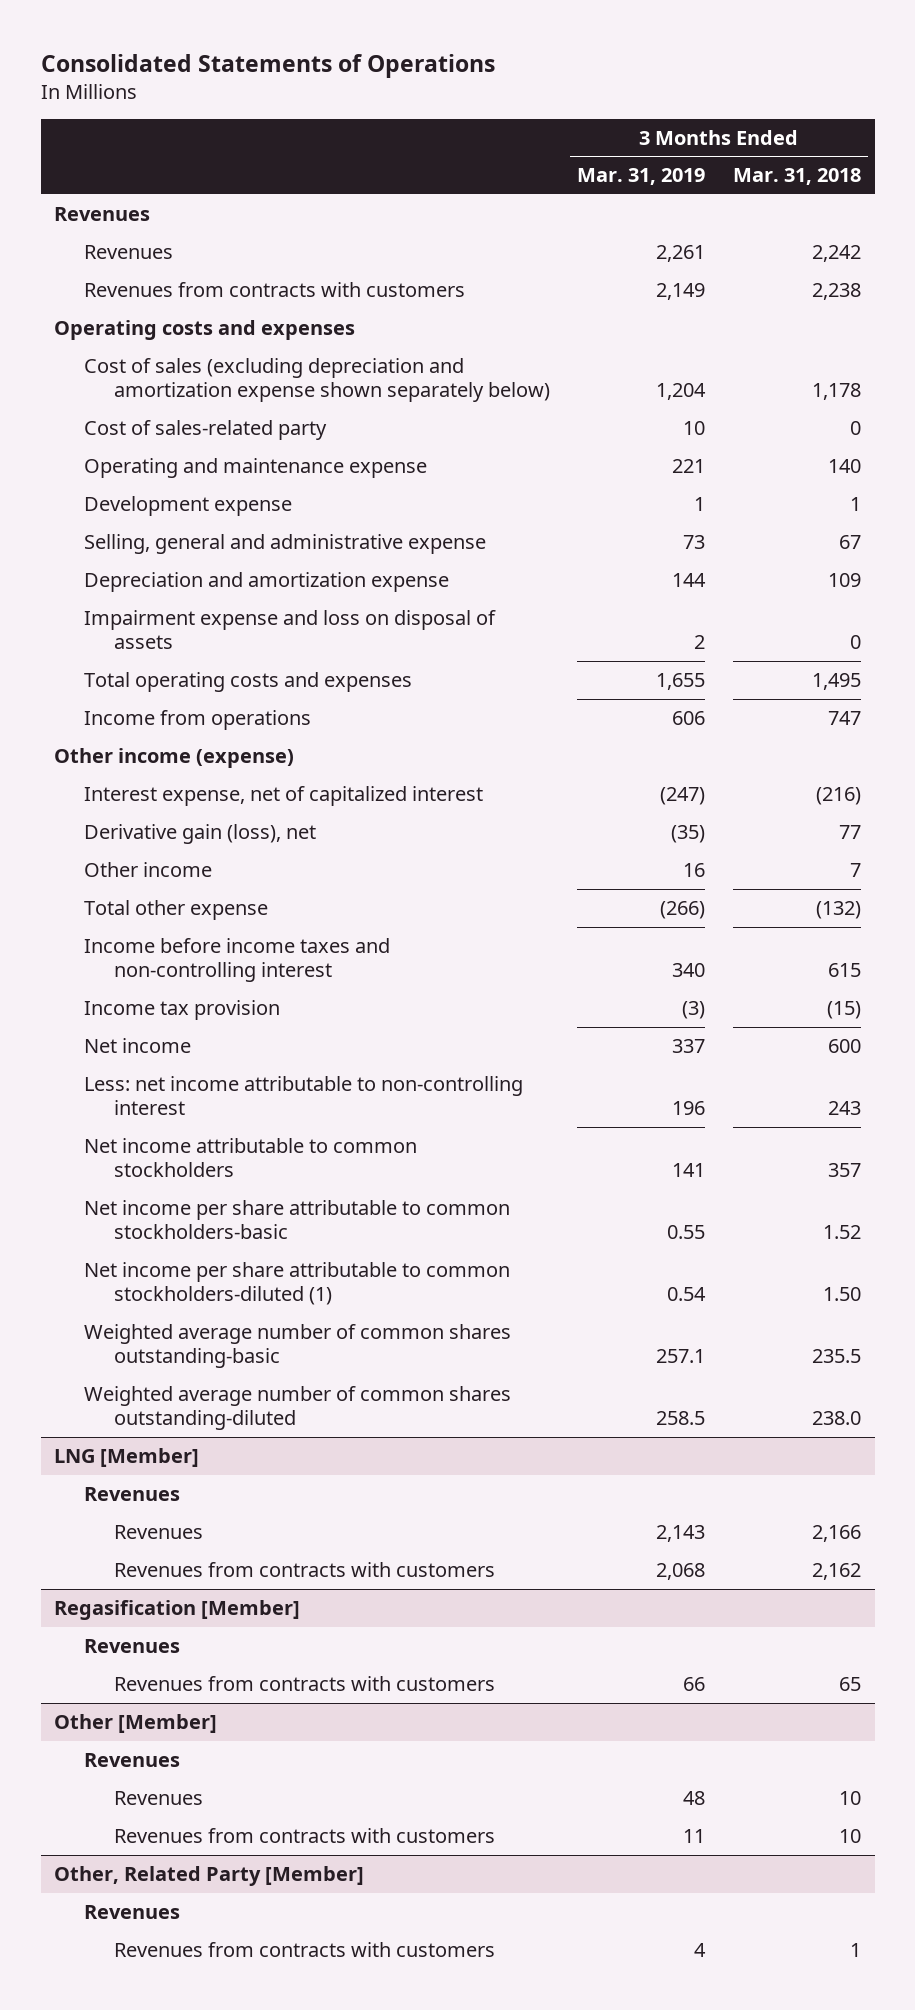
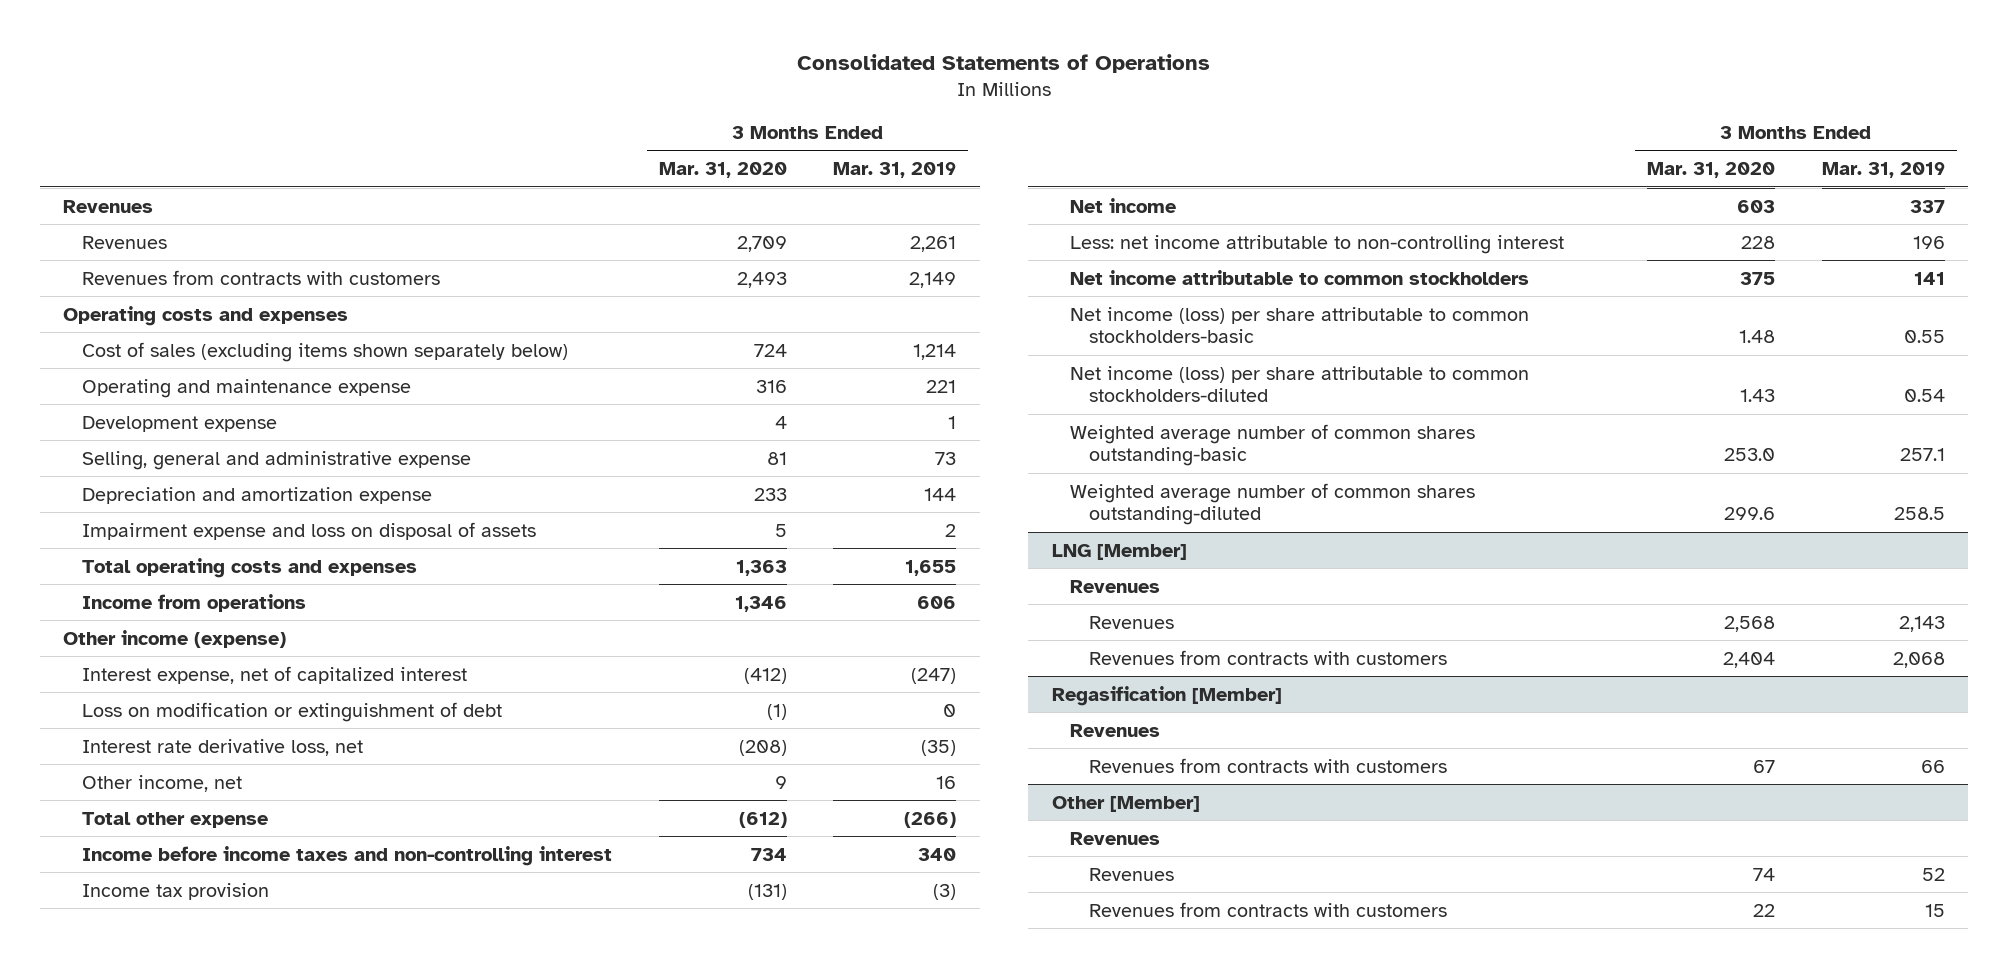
- | 3 Months Ended Mar. 31, 2019 | 3 Months Ended Mar. 31, 2018
+ | 3 Months Ended Mar. 31, 2020 | 3 Months Ended Mar. 31, 2019
- Cost of sales (excluding depreciation and amortization expense shown separately below) | 1,204 | 1,178
- Cost of sales-related party | 10 | 0
+ Cost of sales (excluding items shown separately below) | 724 | 1,214
- Derivative gain (loss), net | (35) | 77
- Other income | 16 | 7
+ Loss on modification or extinguishment of debt | (1) | 0
+ Interest rate derivative loss, net | (208) | (35)
+ Other income, net | 9 | 16
- Net income per share attributable to common stockholders-basic | 0.55 | 1.52
- Net income per share attributable to common stockholders-diluted (1) | 0.54 | 1.50
+ Net income (loss) per share attributable to common stockholders-basic | 1.48 | 0.55
+ Net income (loss) per share attributable to common stockholders-diluted | 1.43 | 0.54
@ Other [Member]
- Revenues | 48 | 10
- Revenues from contracts with customers | 11 | 10
- Other, Related Party [Member]
- Revenues
- Revenues from contracts with customers | 4 | 1
@ Other [Member]
+ Revenues | 74 | 52
+ Revenues from contracts with customers | 22 | 15

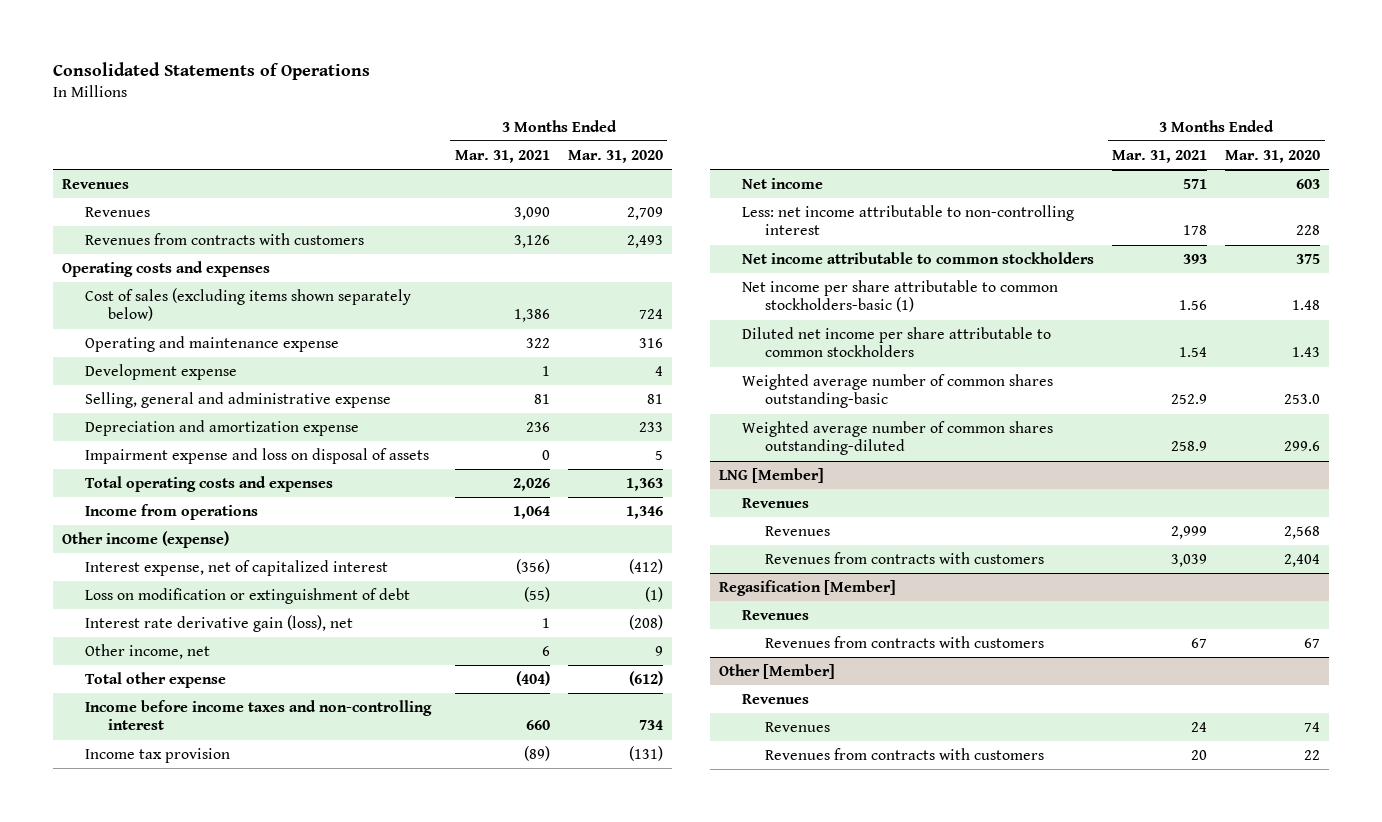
- | 3 Months Ended Mar. 31, 2020 | 3 Months Ended Mar. 31, 2019
+ | 3 Months Ended Mar. 31, 2021 | 3 Months Ended Mar. 31, 2020
- Interest rate derivative loss, net | (208) | (35)
+ Interest rate derivative gain (loss), net | 1 | (208)
- Net income (loss) per share attributable to common stockholders-basic | 1.48 | 0.55
- Net income (loss) per share attributable to common stockholders-diluted | 1.43 | 0.54
+ Net income per share attributable to common stockholders-basic (1) | 1.56 | 1.48
+ Diluted net income per share attributable to common stockholders | 1.54 | 1.43

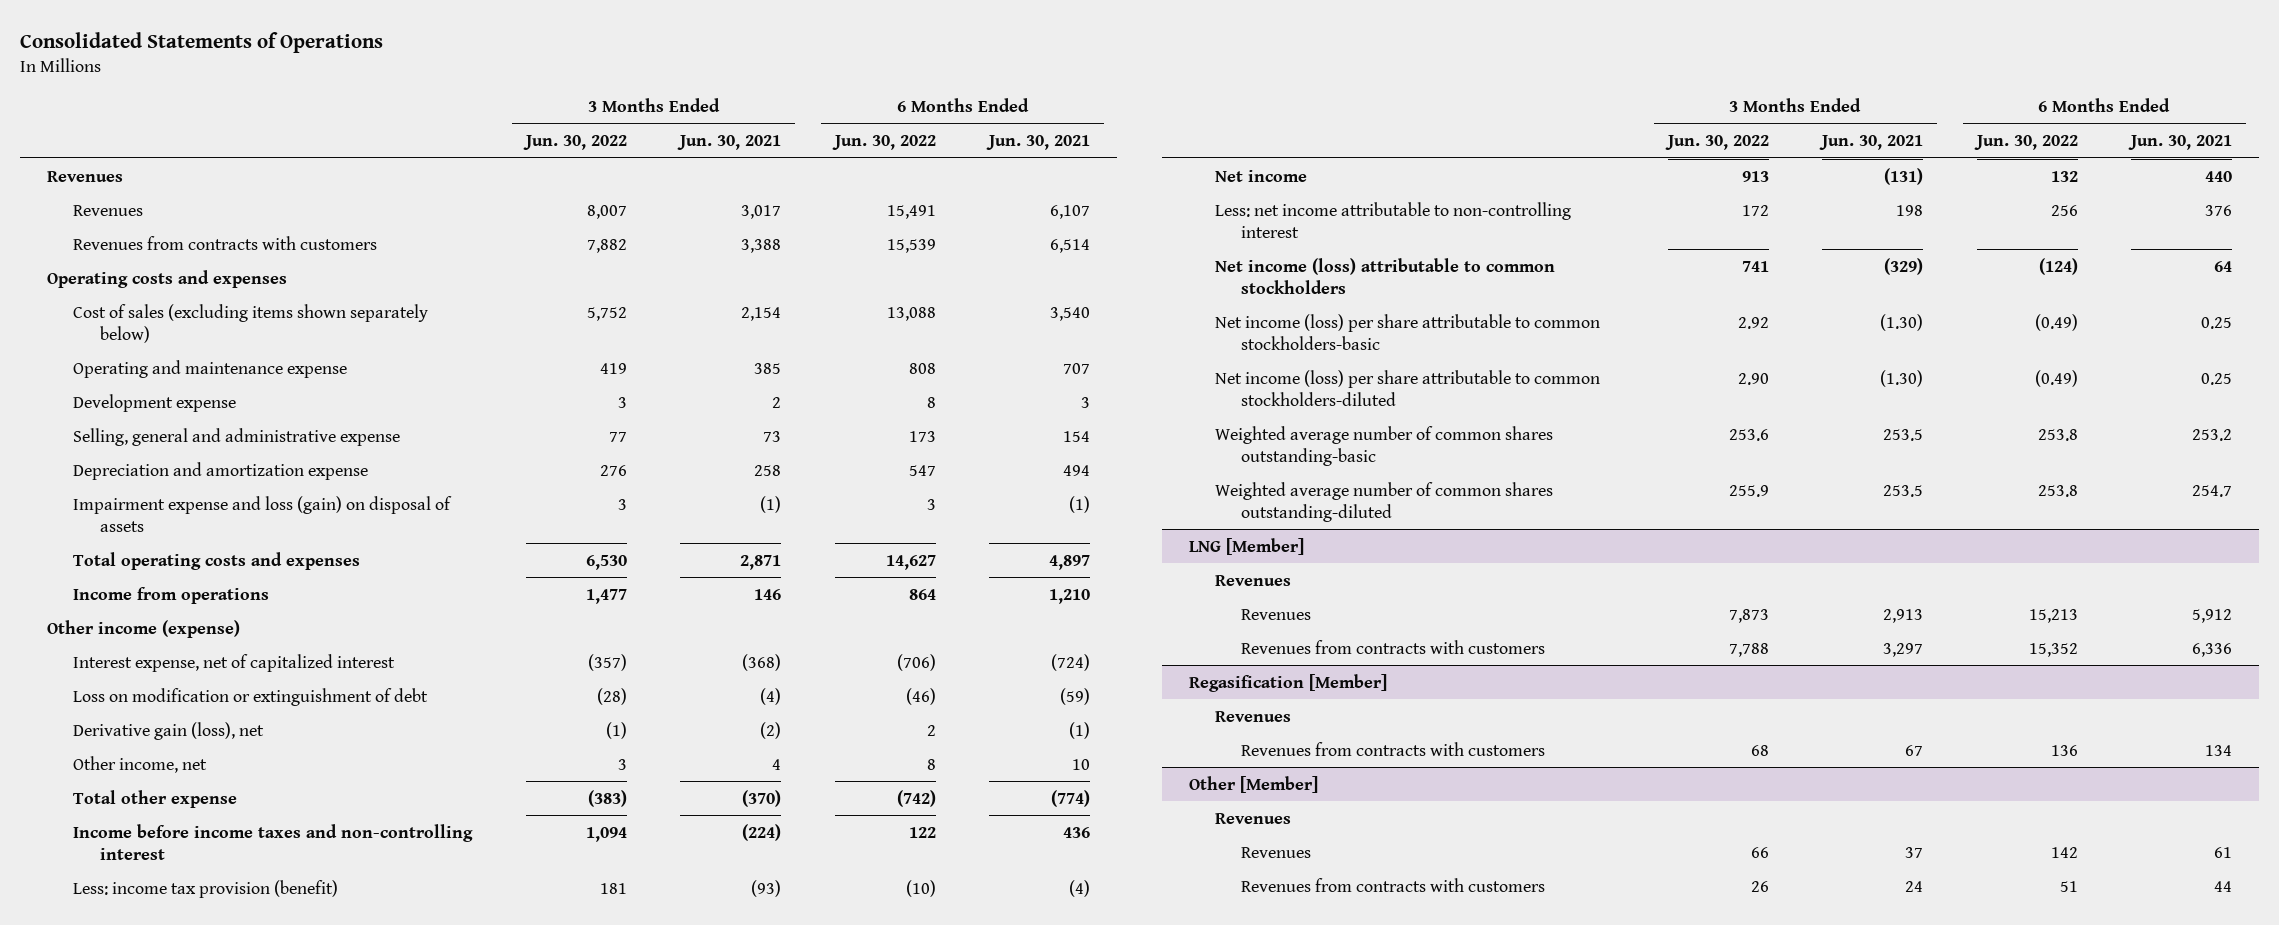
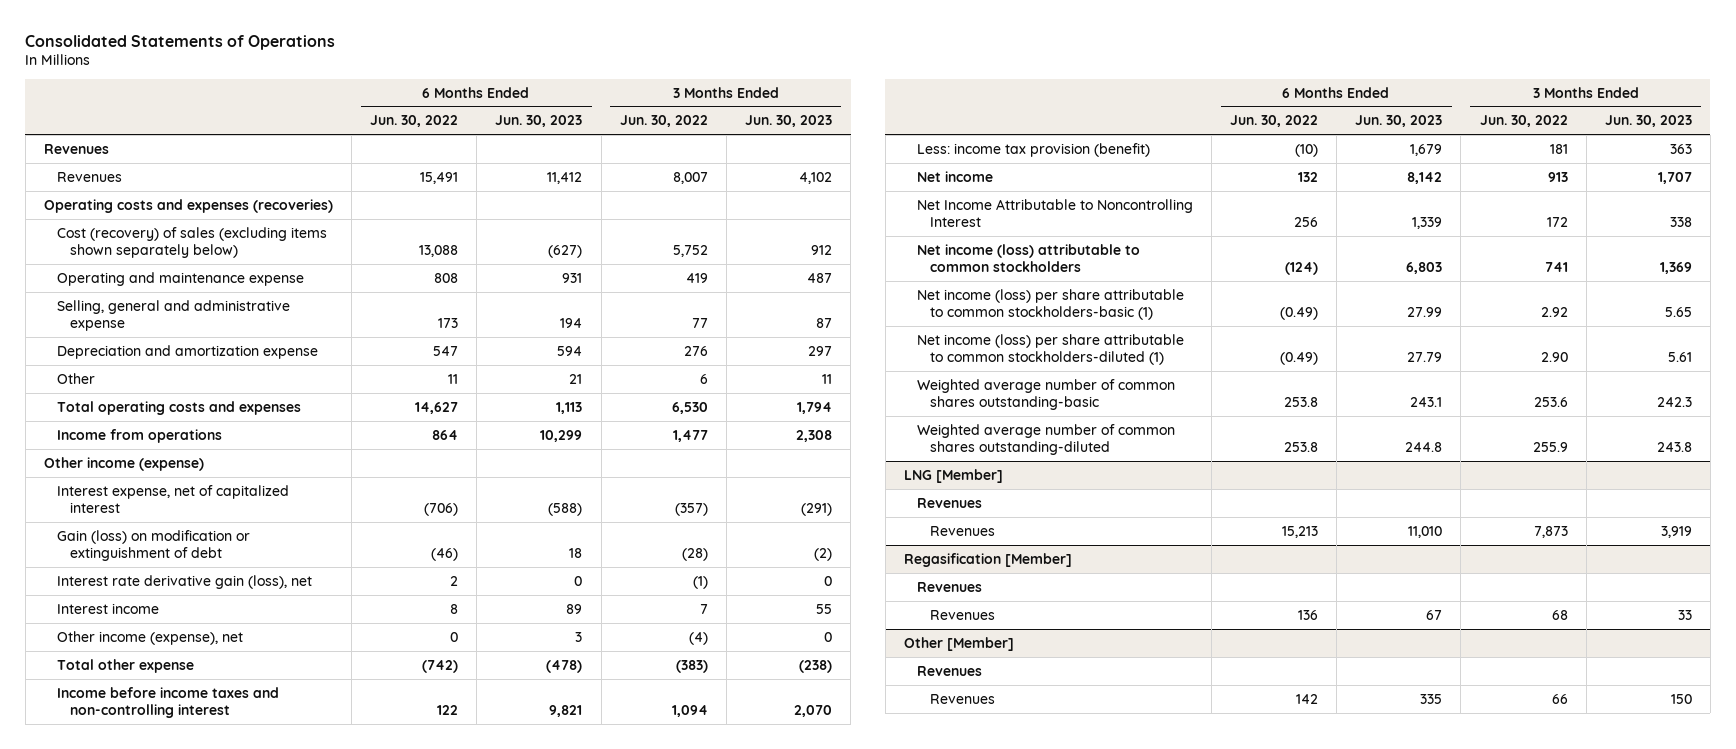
- | 3 Months Ended Jun. 30, 2022 | 3 Months Ended Jun. 30, 2021 | 6 Months Ended Jun. 30, 2022 | 6 Months Ended Jun. 30, 2021
+ | 6 Months Ended Jun. 30, 2022 | 6 Months Ended Jun. 30, 2023 | 3 Months Ended Jun. 30, 2022 | 3 Months Ended Jun. 30, 2023
- Revenues from contracts with customers | 7,882 | 3,388 | 15,539 | 6,514
- Operating costs and expenses
- Cost of sales (excluding items shown separately below) | 5,752 | 2,154 | 13,088 | 3,540
+ Operating costs and expenses (recoveries)
+ Cost (recovery) of sales (excluding items shown separately below) | 13,088 | (627) | 5,752 | 912
- Development expense | 3 | 2 | 8 | 3
- Impairment expense and loss (gain) on disposal of assets | 3 | (1) | 3 | (1)
+ Other | 11 | 21 | 6 | 11
- Loss on modification or extinguishment of debt | (28) | (4) | (46) | (59)
- Derivative gain (loss), net | (1) | (2) | 2 | (1)
- Other income, net | 3 | 4 | 8 | 10
+ Gain (loss) on modification or extinguishment of debt | (46) | 18 | (28) | (2)
+ Interest rate derivative gain (loss), net | 2 | 0 | (1) | 0
+ Interest income | 8 | 89 | 7 | 55
+ Other income (expense), net | 0 | 3 | (4) | 0
- Less: net income attributable to non-controlling interest | 172 | 198 | 256 | 376
+ Net Income Attributable to Noncontrolling Interest | 256 | 1,339 | 172 | 338
- Net income (loss) per share attributable to common stockholders-basic | 2.92 | (1.30) | (0.49) | 0.25
- Net income (loss) per share attributable to common stockholders-diluted | 2.90 | (1.30) | (0.49) | 0.25
+ Net income (loss) per share attributable to common stockholders-basic (1) | (0.49) | 27.99 | 2.92 | 5.65
+ Net income (loss) per share attributable to common stockholders-diluted (1) | (0.49) | 27.79 | 2.90 | 5.61
@ LNG [Member]
- Revenues from contracts with customers | 7,788 | 3,297 | 15,352 | 6,336
@ Regasification [Member]
- Revenues from contracts with customers | 68 | 67 | 136 | 134
+ Revenues | 136 | 67 | 68 | 33
@ Other [Member]
- Revenues from contracts with customers | 26 | 24 | 51 | 44

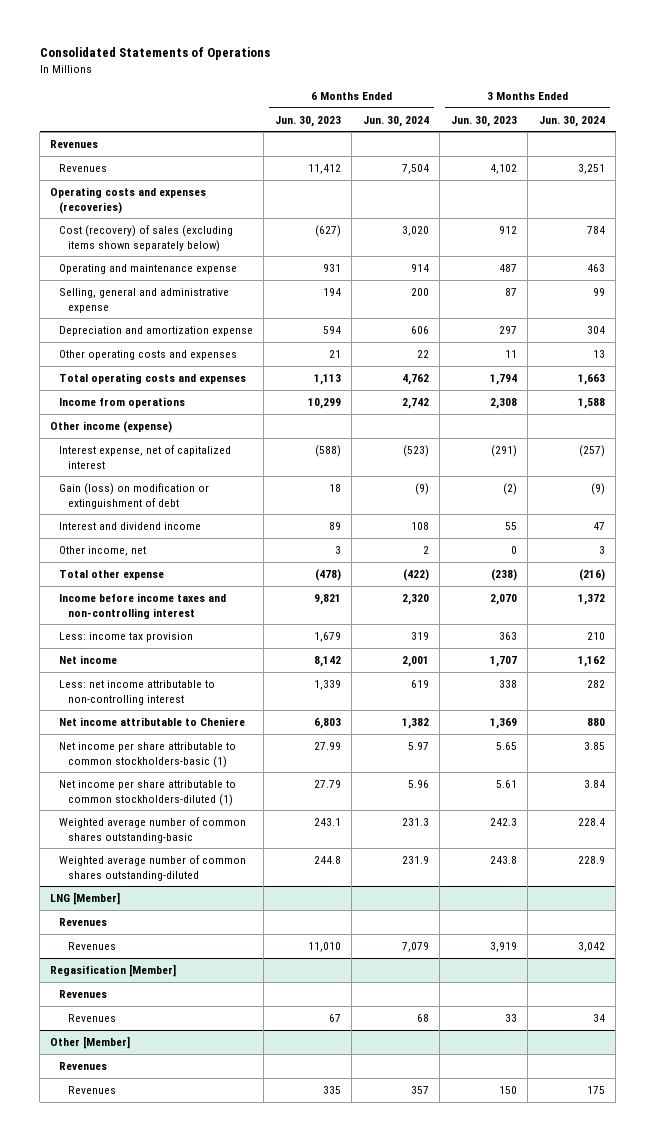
- | 6 Months Ended Jun. 30, 2022 | 6 Months Ended Jun. 30, 2023 | 3 Months Ended Jun. 30, 2022 | 3 Months Ended Jun. 30, 2023
+ | 6 Months Ended Jun. 30, 2023 | 6 Months Ended Jun. 30, 2024 | 3 Months Ended Jun. 30, 2023 | 3 Months Ended Jun. 30, 2024
- Other | 11 | 21 | 6 | 11
+ Other operating costs and expenses | 21 | 22 | 11 | 13
- Interest rate derivative gain (loss), net | 2 | 0 | (1) | 0
- Interest income | 8 | 89 | 7 | 55
- Other income (expense), net | 0 | 3 | (4) | 0
+ Interest and dividend income | 89 | 108 | 55 | 47
+ Other income, net | 3 | 2 | 0 | 3
- Less: income tax provision (benefit) | (10) | 1,679 | 181 | 363
+ Less: income tax provision | 1,679 | 319 | 363 | 210
- Net Income Attributable to Noncontrolling Interest | 256 | 1,339 | 172 | 338
- Net income (loss) attributable to common stockholders | (124) | 6,803 | 741 | 1,369
- Net income (loss) per share attributable to common stockholders-basic (1) | (0.49) | 27.99 | 2.92 | 5.65
- Net income (loss) per share attributable to common stockholders-diluted (1) | (0.49) | 27.79 | 2.90 | 5.61
+ Less: net income attributable to non-controlling interest | 1,339 | 619 | 338 | 282
+ Net income attributable to Cheniere | 6,803 | 1,382 | 1,369 | 880
+ Net income per share attributable to common stockholders-basic (1) | 27.99 | 5.97 | 5.65 | 3.85
+ Net income per share attributable to common stockholders-diluted (1) | 27.79 | 5.96 | 5.61 | 3.84

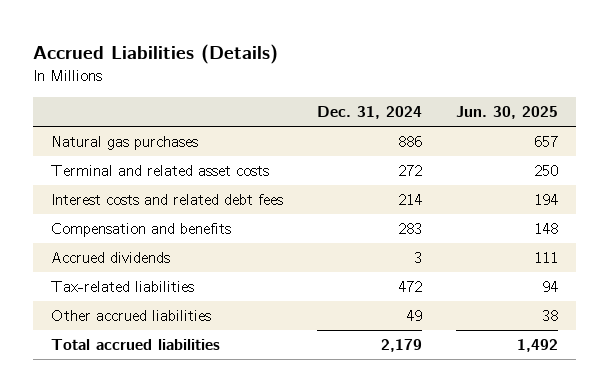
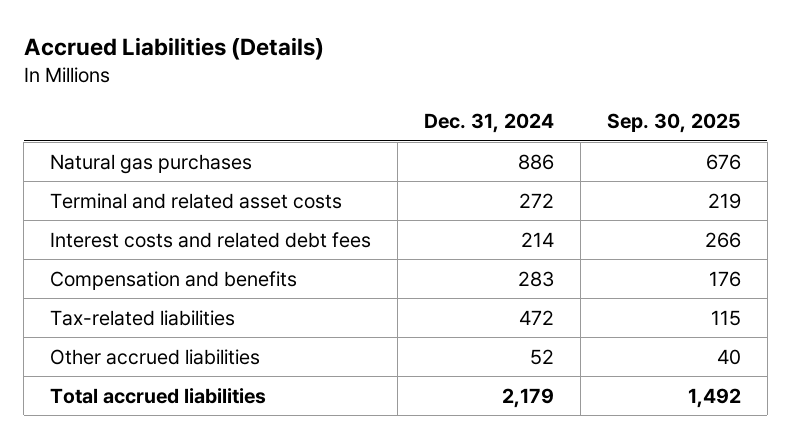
- | Dec. 31, 2024 | Jun. 30, 2025
+ | Dec. 31, 2024 | Sep. 30, 2025
- Accrued dividends | 3 | 111
- Other accrued liabilities | 49 | 38
+ Other accrued liabilities | 52 | 40

